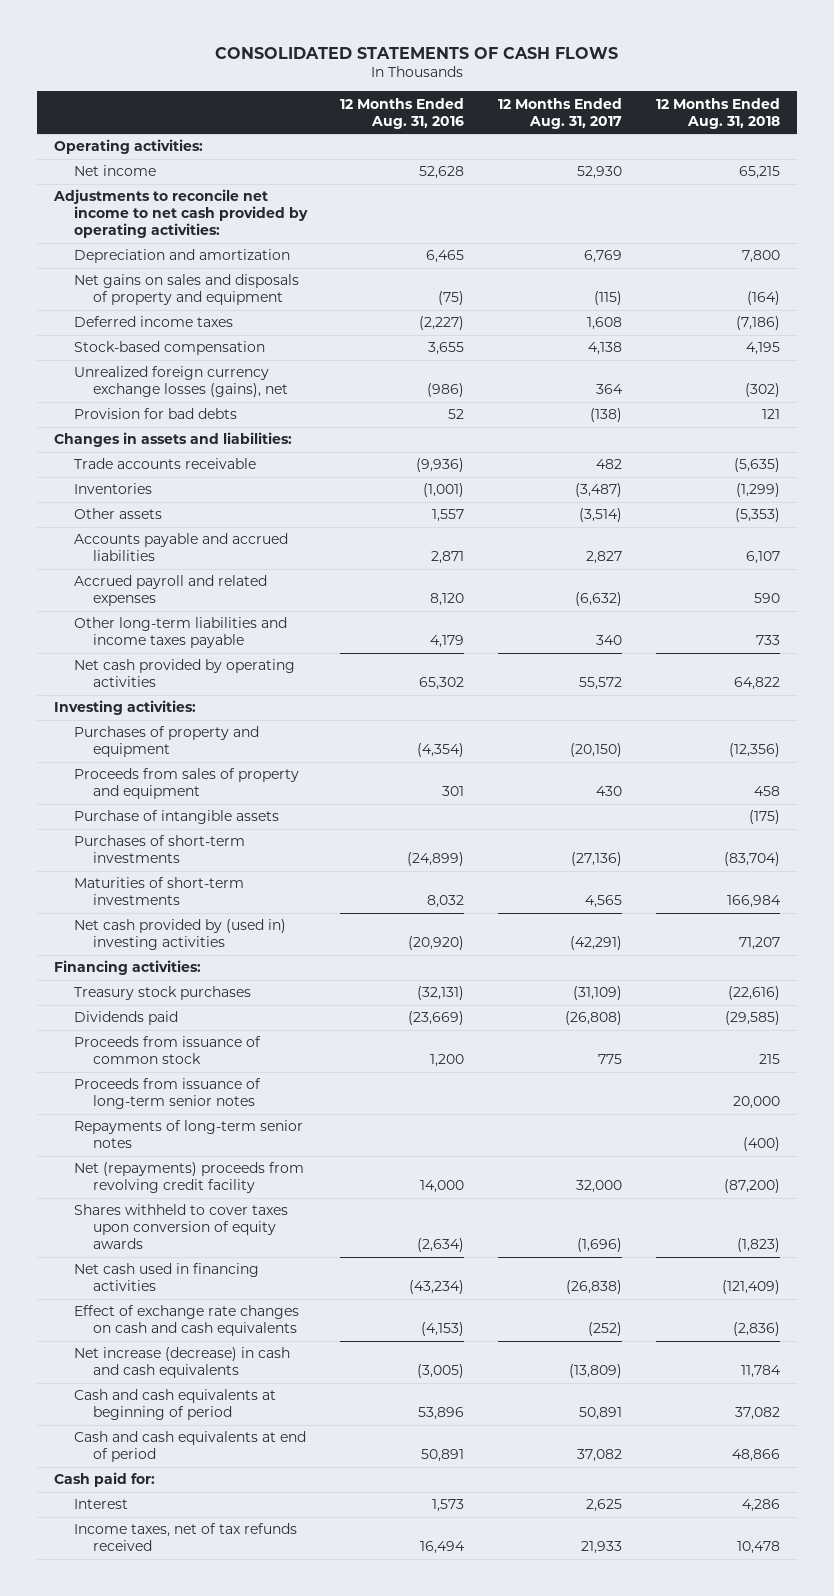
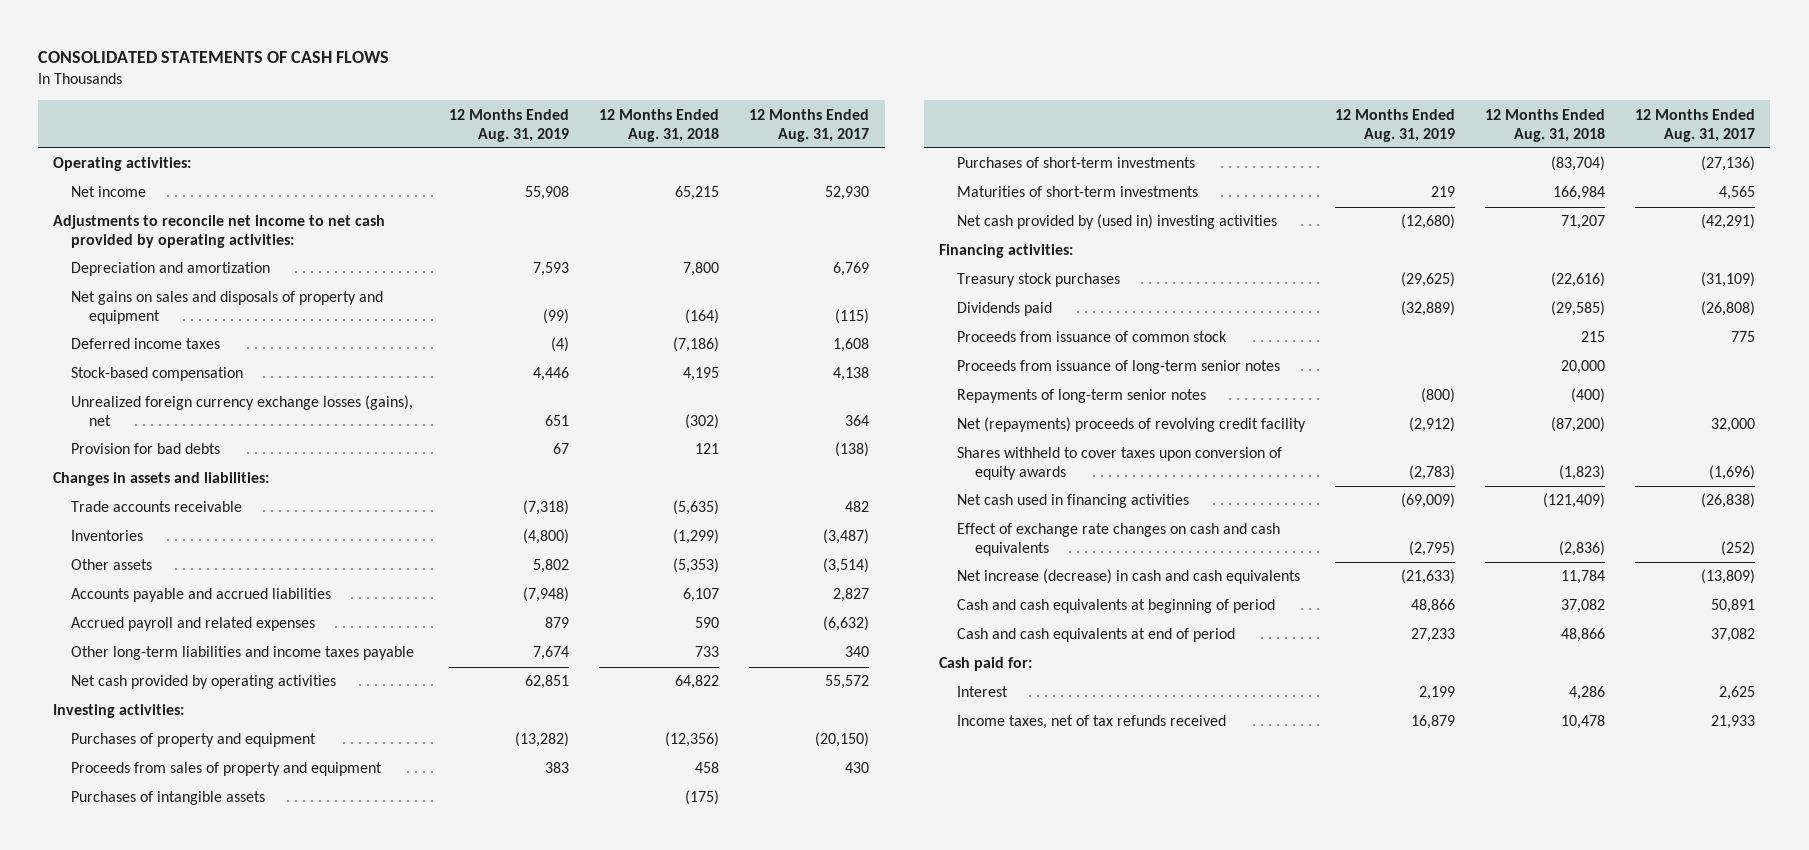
- | 12 Months Ended Aug. 31, 2016 | 12 Months Ended Aug. 31, 2017 | 12 Months Ended Aug. 31, 2018
+ | 12 Months Ended Aug. 31, 2019 | 12 Months Ended Aug. 31, 2018 | 12 Months Ended Aug. 31, 2017
- Purchase of intangible assets | | | (175)
+ Purchases of intangible assets | | (175) |
- Net (repayments) proceeds from revolving credit facility | 14,000 | 32,000 | (87,200)
+ Net (repayments) proceeds of revolving credit facility | (2,912) | (87,200) | 32,000

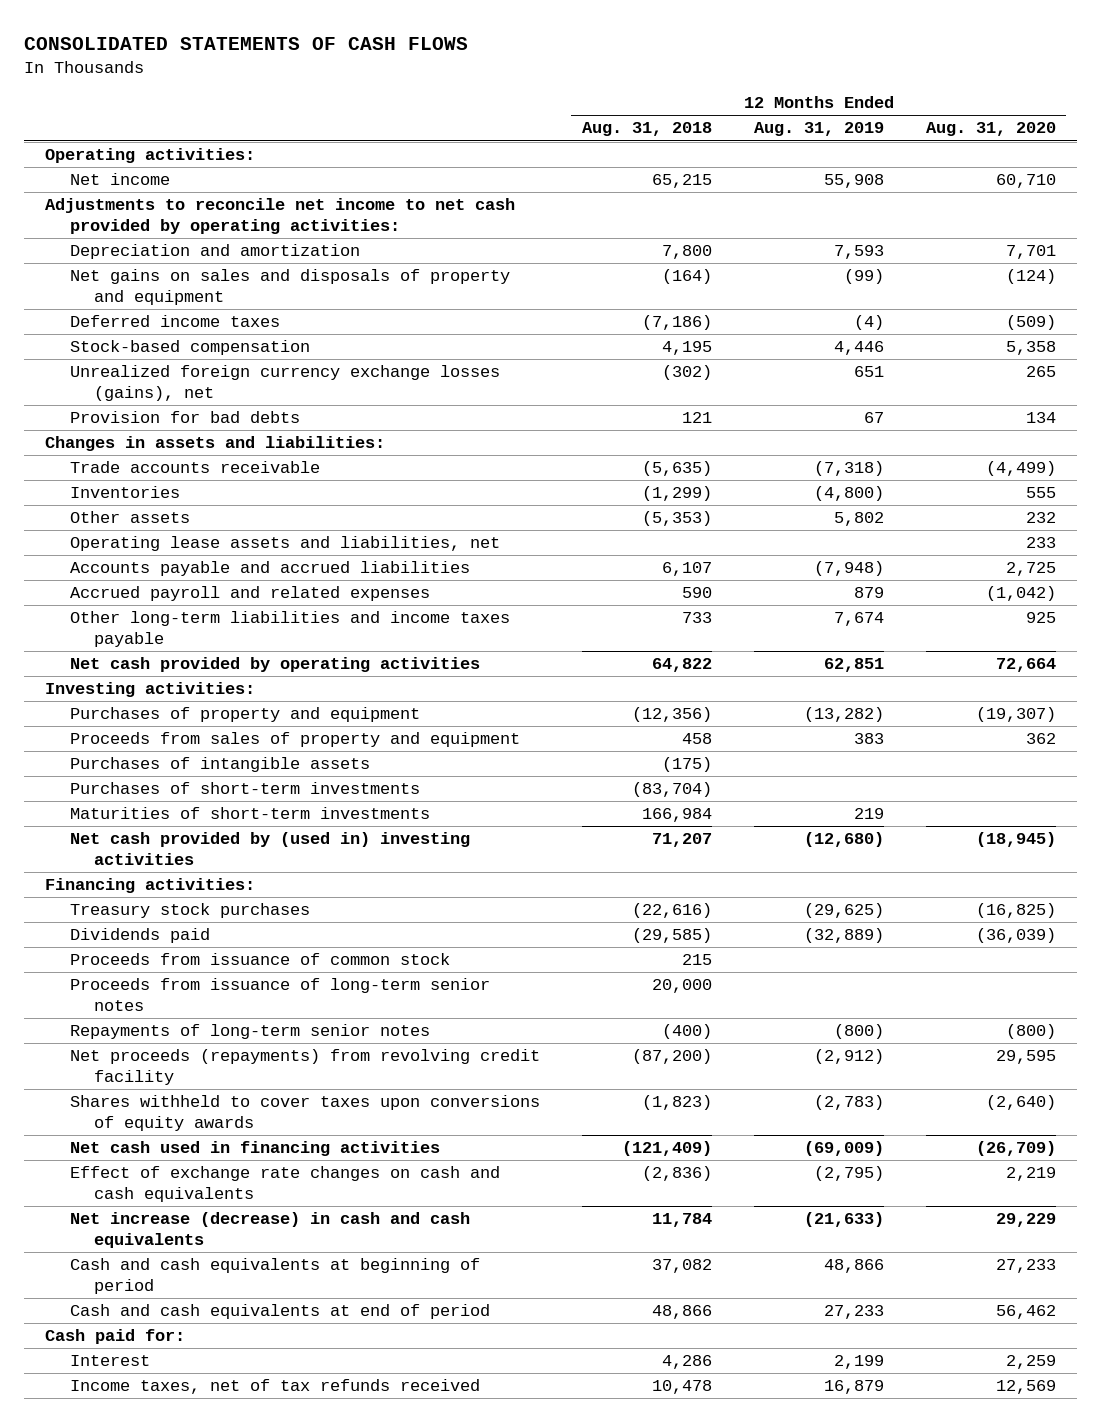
- | 12 Months Ended Aug. 31, 2019 | 12 Months Ended Aug. 31, 2018 | 12 Months Ended Aug. 31, 2017
+ | 12 Months Ended Aug. 31, 2018 | 12 Months Ended Aug. 31, 2019 | 12 Months Ended Aug. 31, 2020
+ Operating lease assets and liabilities, net | | | 233
- Net (repayments) proceeds of revolving credit facility | (2,912) | (87,200) | 32,000
- Shares withheld to cover taxes upon conversion of equity awards | (2,783) | (1,823) | (1,696)
+ Net proceeds (repayments) from revolving credit facility | (87,200) | (2,912) | 29,595
+ Shares withheld to cover taxes upon conversions of equity awards | (1,823) | (2,783) | (2,640)

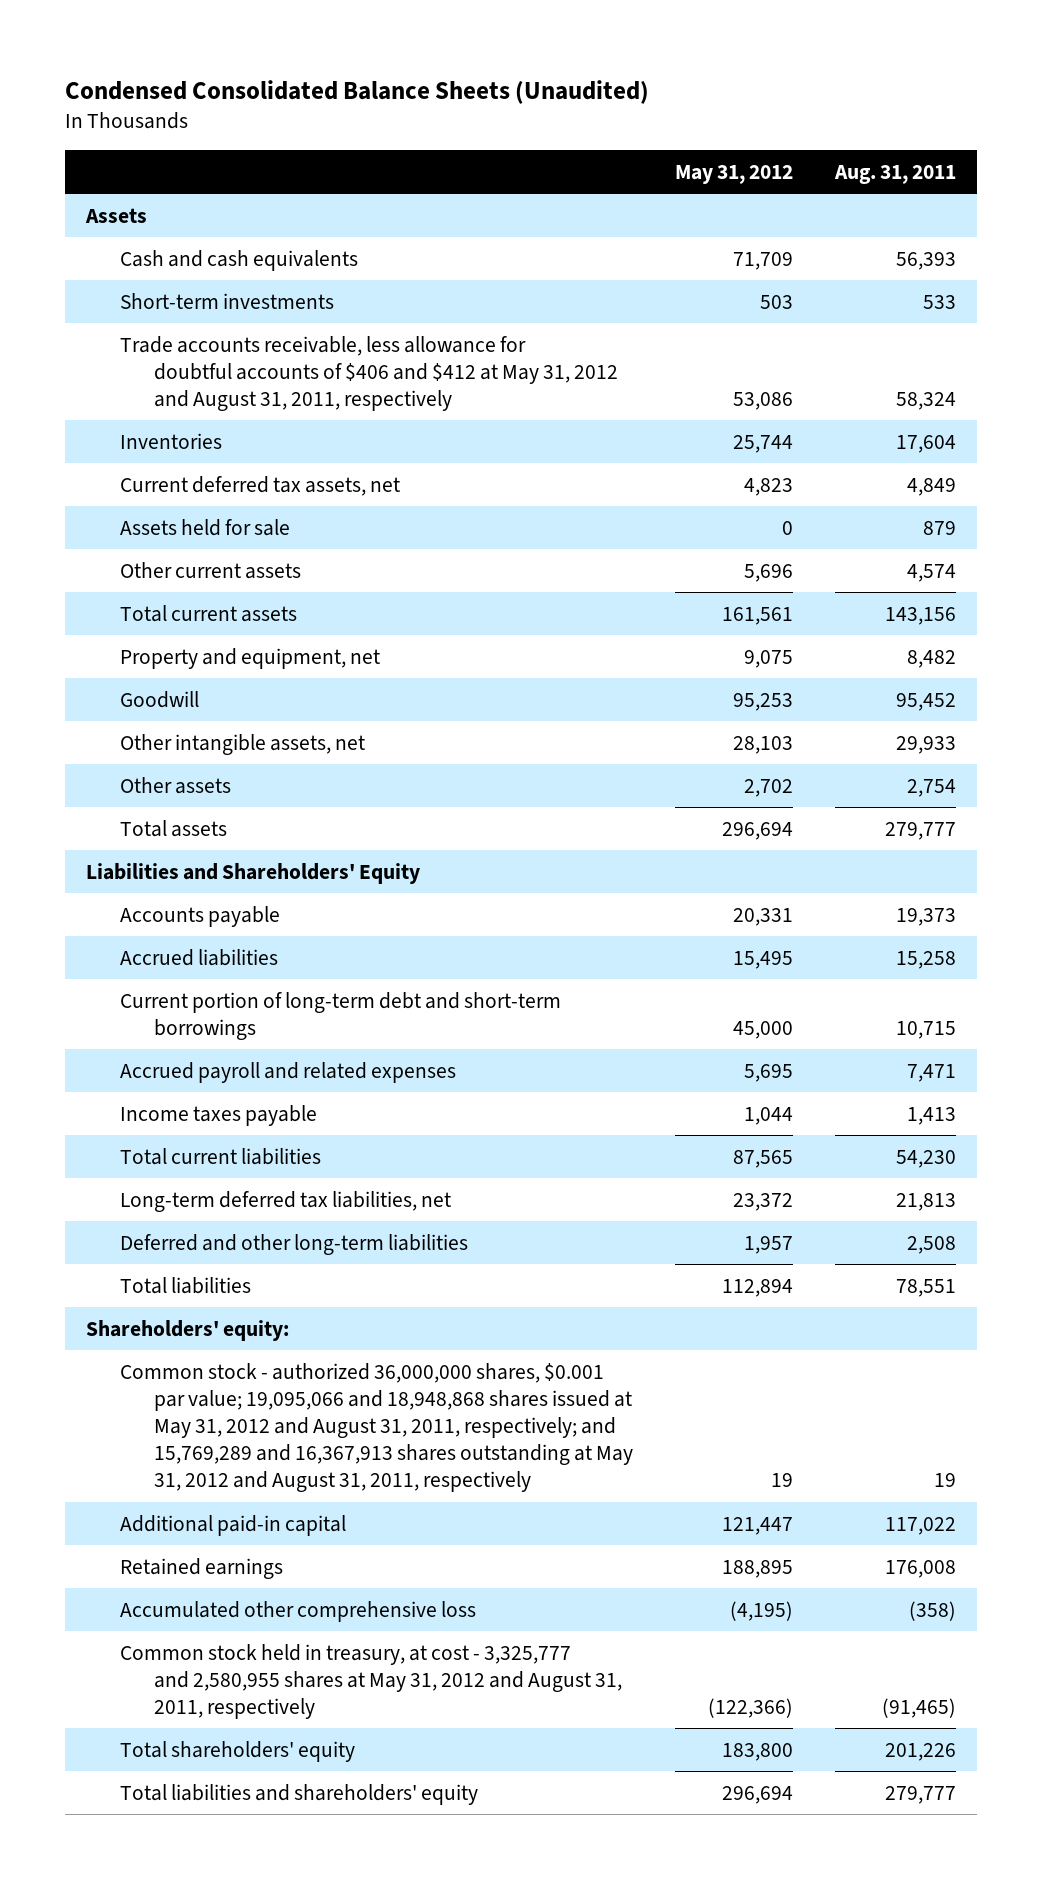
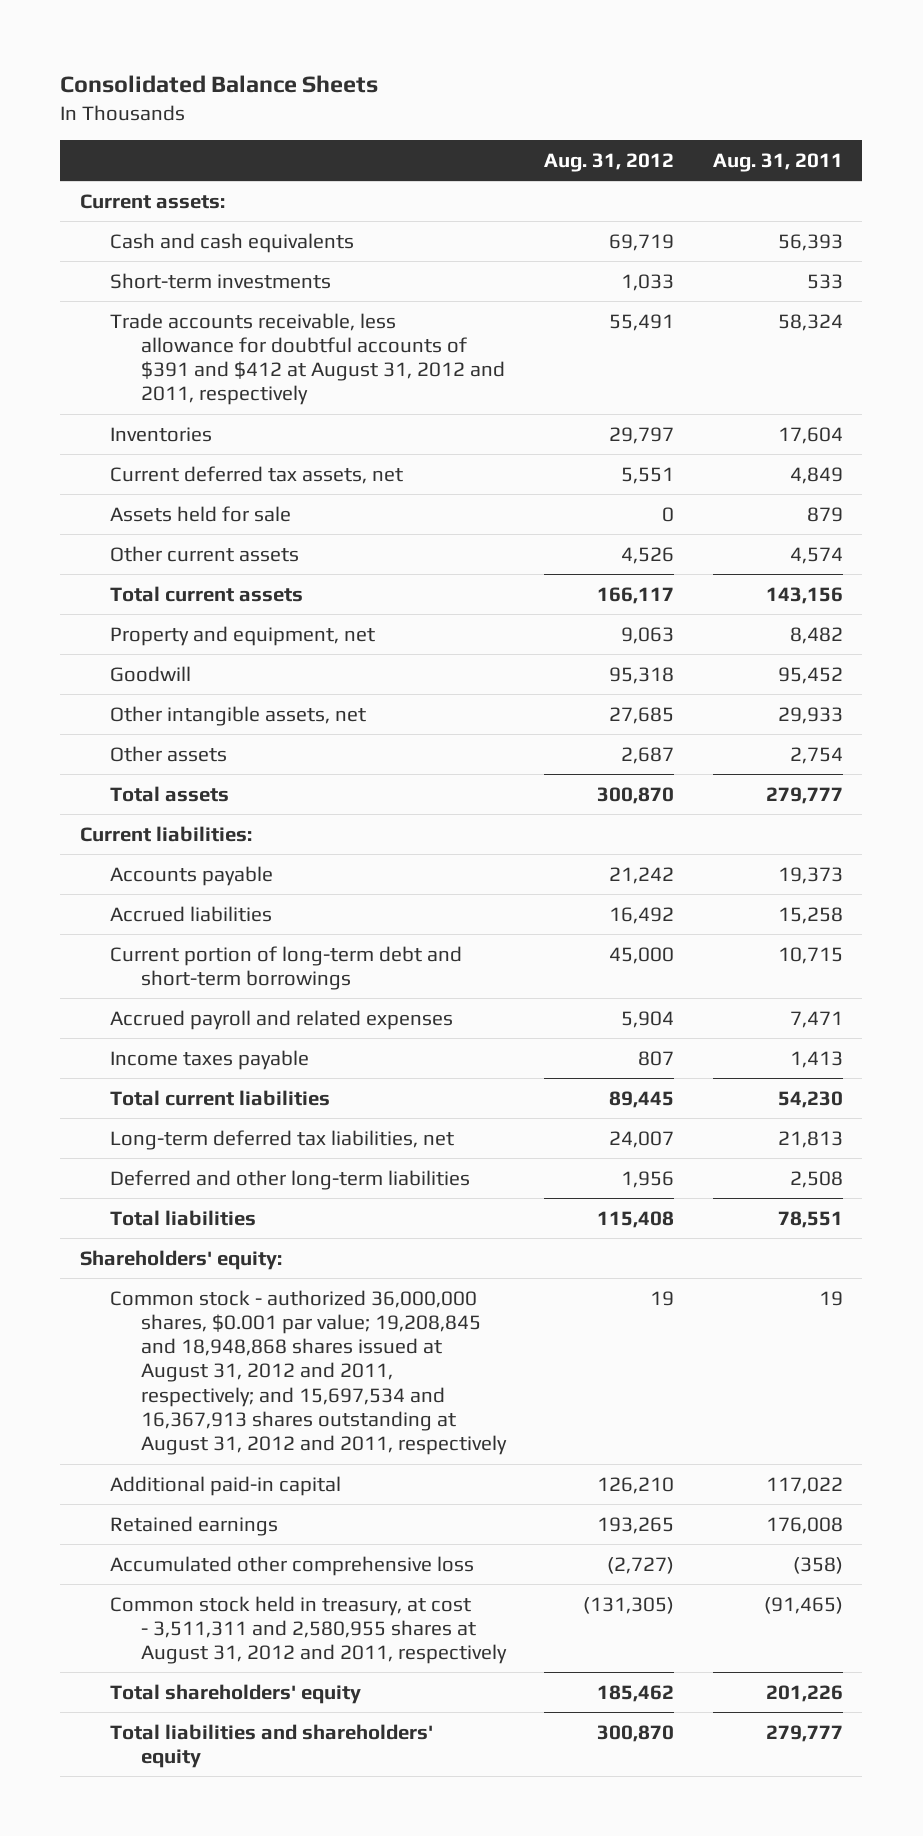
- Condensed Consolidated Balance Sheets (Unaudited)
+ Consolidated Balance Sheets
- | May 31, 2012 | Aug. 31, 2011
+ | Aug. 31, 2012 | Aug. 31, 2011
- Assets
+ Current assets:
- Trade accounts receivable, less allowance for doubtful accounts of $406 and $412 at May 31, 2012 and August 31, 2011, respectively | 53,086 | 58,324
+ Trade accounts receivable, less allowance for doubtful accounts of $391 and $412 at August 31, 2012 and 2011, respectively | 55,491 | 58,324
- Liabilities and Shareholders' Equity
+ Current liabilities:
- Common stock - authorized 36,000,000 shares, $0.001 par value; 19,095,066 and 18,948,868 shares issued at May 31, 2012 and August 31, 2011, respectively; and 15,769,289 and 16,367,913 shares outstanding at May 31, 2012 and August 31, 2011, respectively | 19 | 19
+ Common stock - authorized 36,000,000 shares, $0.001 par value; 19,208,845 and 18,948,868 shares issued at August 31, 2012 and 2011, respectively; and 15,697,534 and 16,367,913 shares outstanding at August 31, 2012 and 2011, respectively | 19 | 19
- Common stock held in treasury, at cost - 3,325,777 and 2,580,955 shares at May 31, 2012 and August 31, 2011, respectively | (122,366) | (91,465)
+ Common stock held in treasury, at cost - 3,511,311 and 2,580,955 shares at August 31, 2012 and 2011, respectively | (131,305) | (91,465)

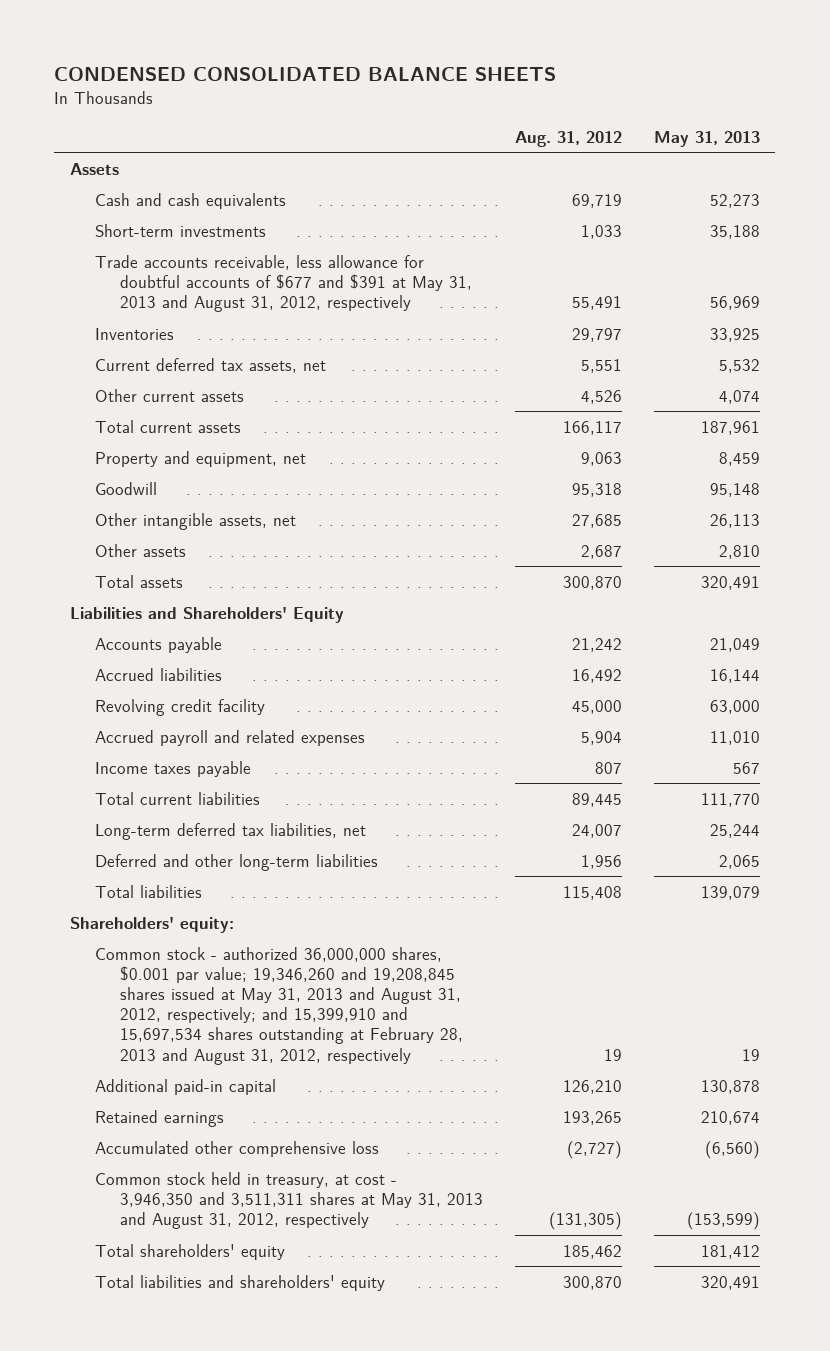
- Consolidated Balance Sheets
+ CONDENSED CONSOLIDATED BALANCE SHEETS
- | Aug. 31, 2012 | Aug. 31, 2011
+ | Aug. 31, 2012 | May 31, 2013
- Current assets:
+ Assets
- Trade accounts receivable, less allowance for doubtful accounts of $391 and $412 at August 31, 2012 and 2011, respectively | 55,491 | 58,324
+ Trade accounts receivable, less allowance for doubtful accounts of $677 and $391 at May 31, 2013 and August 31, 2012, respectively | 55,491 | 56,969
- Assets held for sale | 0 | 879
- Current liabilities:
+ Liabilities and Shareholders' Equity
- Current portion of long-term debt and short-term borrowings | 45,000 | 10,715
+ Revolving credit facility | 45,000 | 63,000
- Common stock - authorized 36,000,000 shares, $0.001 par value; 19,208,845 and 18,948,868 shares issued at August 31, 2012 and 2011, respectively; and 15,697,534 and 16,367,913 shares outstanding at August 31, 2012 and 2011, respectively | 19 | 19
+ Common stock - authorized 36,000,000 shares, $0.001 par value; 19,346,260 and 19,208,845 shares issued at May 31, 2013 and August 31, 2012, respectively; and 15,399,910 and 15,697,534 shares outstanding at February 28, 2013 and August 31, 2012, respectively | 19 | 19
- Common stock held in treasury, at cost - 3,511,311 and 2,580,955 shares at August 31, 2012 and 2011, respectively | (131,305) | (91,465)
+ Common stock held in treasury, at cost - 3,946,350 and 3,511,311 shares at May 31, 2013 and August 31, 2012, respectively | (131,305) | (153,599)

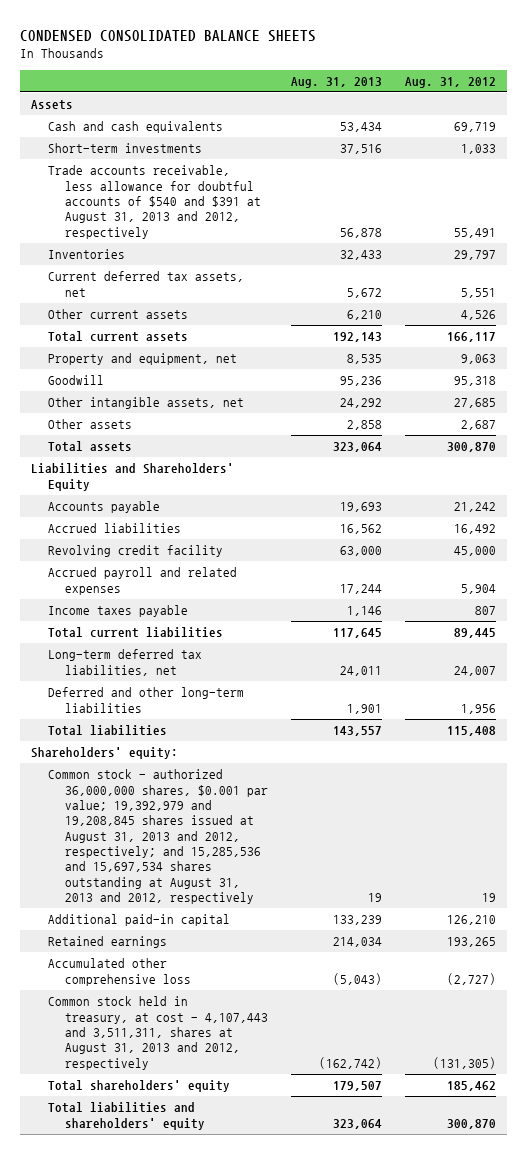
- | Aug. 31, 2012 | May 31, 2013
+ | Aug. 31, 2013 | Aug. 31, 2012
- Trade accounts receivable, less allowance for doubtful accounts of $677 and $391 at May 31, 2013 and August 31, 2012, respectively | 55,491 | 56,969
+ Trade accounts receivable, less allowance for doubtful accounts of $540 and $391 at August 31, 2013 and 2012, respectively | 56,878 | 55,491
- Common stock - authorized 36,000,000 shares, $0.001 par value; 19,346,260 and 19,208,845 shares issued at May 31, 2013 and August 31, 2012, respectively; and 15,399,910 and 15,697,534 shares outstanding at February 28, 2013 and August 31, 2012, respectively | 19 | 19
+ Common stock - authorized 36,000,000 shares, $0.001 par value; 19,392,979 and 19,208,845 shares issued at August 31, 2013 and 2012, respectively; and 15,285,536 and 15,697,534 shares outstanding at August 31, 2013 and 2012, respectively | 19 | 19
- Common stock held in treasury, at cost - 3,946,350 and 3,511,311 shares at May 31, 2013 and August 31, 2012, respectively | (131,305) | (153,599)
+ Common stock held in treasury, at cost - 4,107,443 and 3,511,311, shares at August 31, 2013 and 2012, respectively | (162,742) | (131,305)

